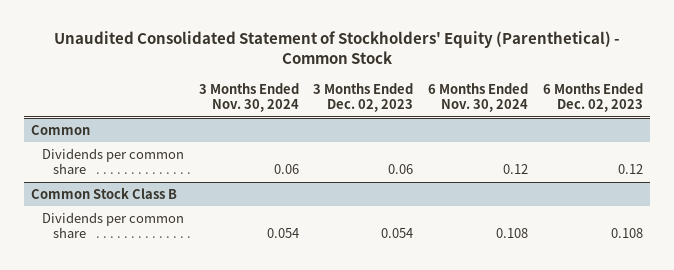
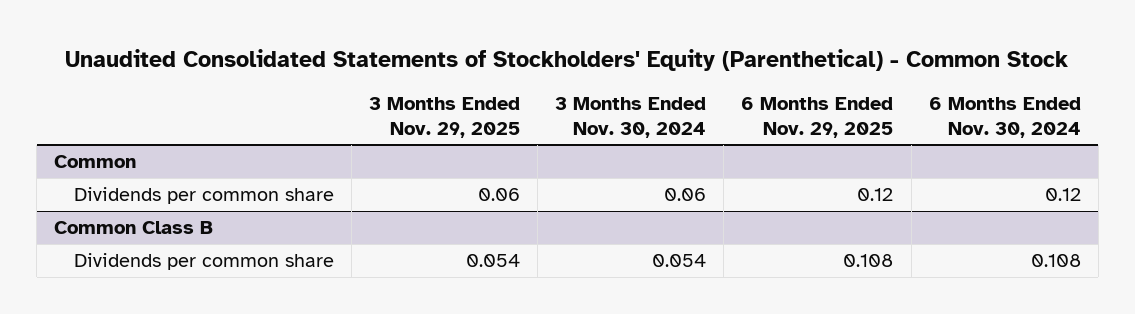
- Unaudited Consolidated Statement of Stockholders' Equity (Parenthetical) - Common Stock
+ Unaudited Consolidated Statements of Stockholders' Equity (Parenthetical) - Common Stock
- | 3 Months Ended Nov. 30, 2024 | 3 Months Ended Dec. 02, 2023 | 6 Months Ended Nov. 30, 2024 | 6 Months Ended Dec. 02, 2023
+ | 3 Months Ended Nov. 29, 2025 | 3 Months Ended Nov. 30, 2024 | 6 Months Ended Nov. 29, 2025 | 6 Months Ended Nov. 30, 2024
- Common Stock Class B
+ Common Class B

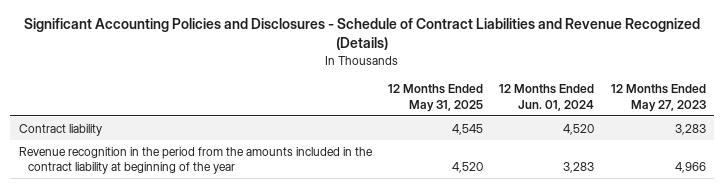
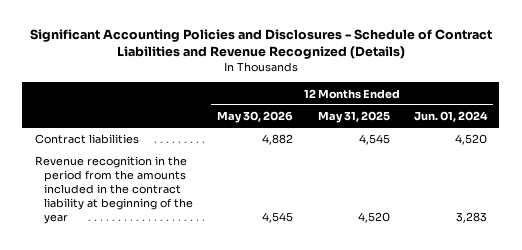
- | 12 Months Ended May 31, 2025 | 12 Months Ended Jun. 01, 2024 | 12 Months Ended May 27, 2023
+ | 12 Months Ended May 30, 2026 | 12 Months Ended May 31, 2025 | 12 Months Ended Jun. 01, 2024
- Contract liability | 4,545 | 4,520 | 3,283
+ Contract liabilities | 4,882 | 4,545 | 4,520

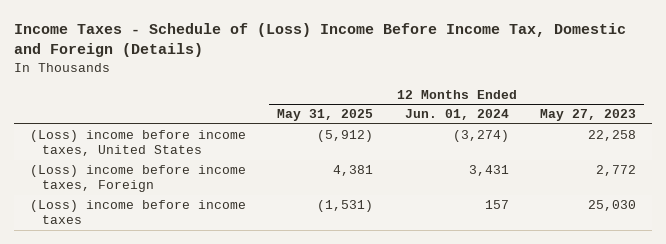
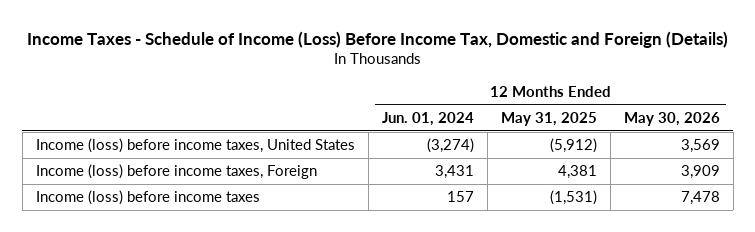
- Income Taxes - Schedule of (Loss) Income Before Income Tax, Domestic and Foreign (Details)
+ Income Taxes - Schedule of Income (Loss) Before Income Tax, Domestic and Foreign (Details)
- | 12 Months Ended May 31, 2025 | 12 Months Ended Jun. 01, 2024 | 12 Months Ended May 27, 2023
+ | 12 Months Ended Jun. 01, 2024 | 12 Months Ended May 31, 2025 | 12 Months Ended May 30, 2026
- (Loss) income before income taxes, United States | (5,912) | (3,274) | 22,258
- (Loss) income before income taxes, Foreign | 4,381 | 3,431 | 2,772
- (Loss) income before income taxes | (1,531) | 157 | 25,030
+ Income (loss) before income taxes, United States | (3,274) | (5,912) | 3,569
+ Income (loss) before income taxes, Foreign | 3,431 | 4,381 | 3,909
+ Income (loss) before income taxes | 157 | (1,531) | 7,478

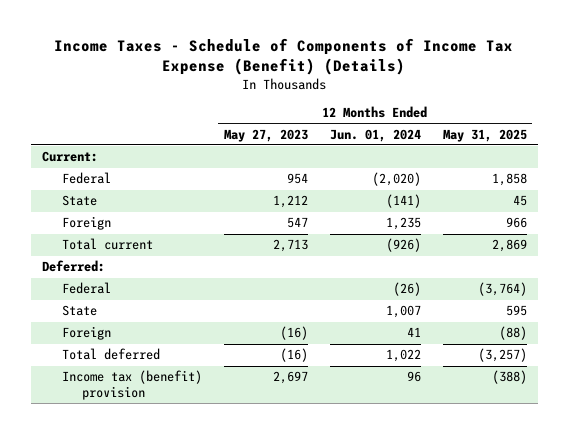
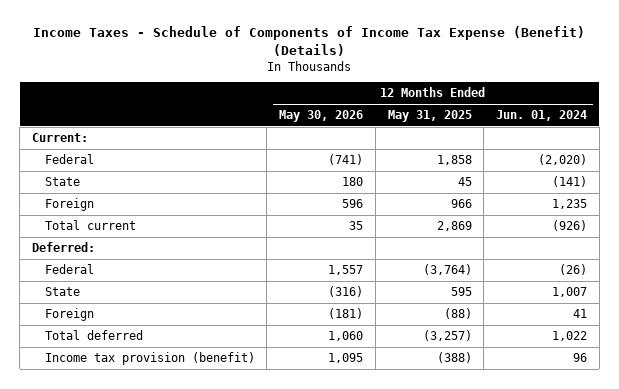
- | 12 Months Ended May 27, 2023 | 12 Months Ended Jun. 01, 2024 | 12 Months Ended May 31, 2025
+ | 12 Months Ended May 30, 2026 | 12 Months Ended May 31, 2025 | 12 Months Ended Jun. 01, 2024
- Income tax (benefit) provision | 2,697 | 96 | (388)
+ Income tax provision (benefit) | 1,095 | (388) | 96

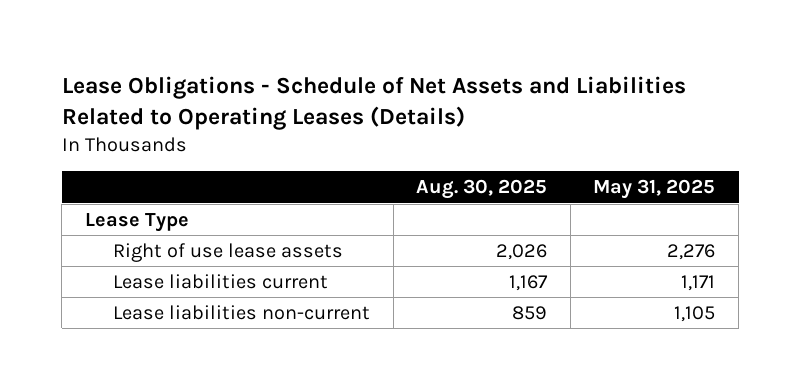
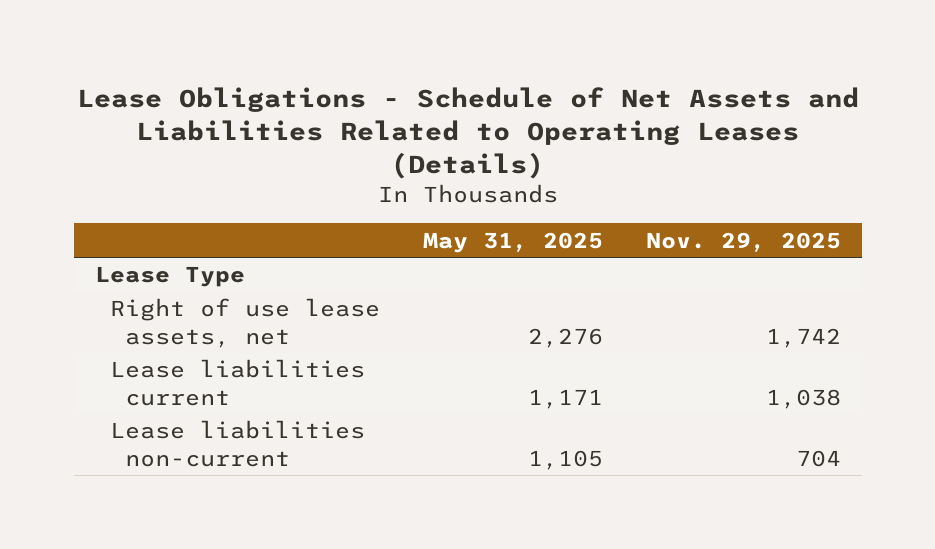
- | Aug. 30, 2025 | May 31, 2025
+ | May 31, 2025 | Nov. 29, 2025
- Right of use lease assets | 2,026 | 2,276
+ Right of use lease assets, net | 2,276 | 1,742

